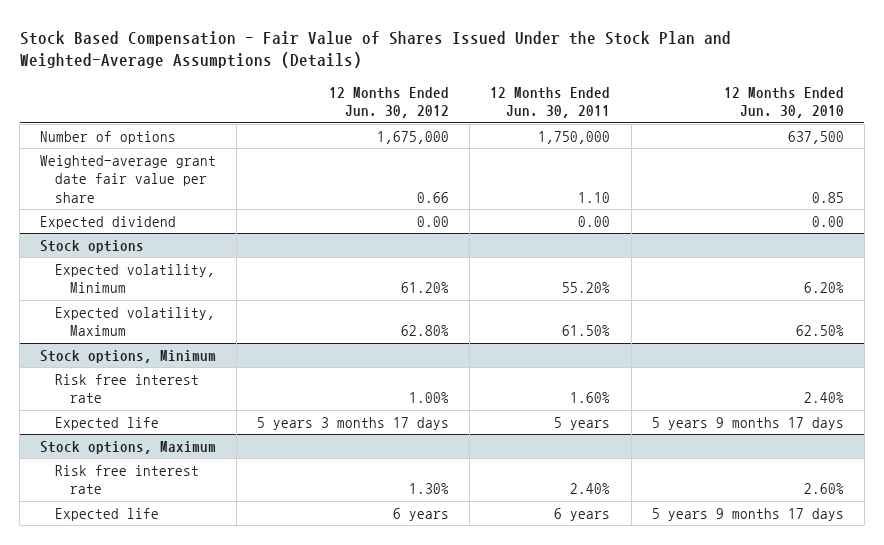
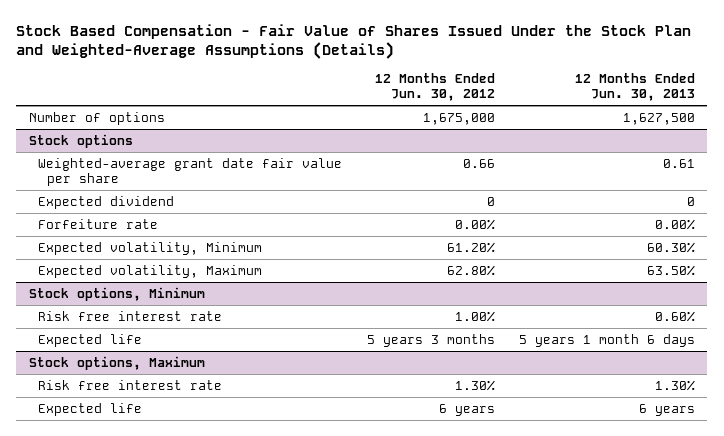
- | 12 Months Ended Jun. 30, 2012 | 12 Months Ended Jun. 30, 2011 | 12 Months Ended Jun. 30, 2010
+ | 12 Months Ended Jun. 30, 2012 | 12 Months Ended Jun. 30, 2013
- Weighted-average grant date fair value per share | 0.66 | 1.10 | 0.85
- Expected dividend | 0.00 | 0.00 | 0.00
@ Stock options
+ Weighted-average grant date fair value per share | 0.66 | 0.61
+ Expected dividend | 0 | 0
+ Forfeiture rate | 0.00% | 0.00%
@ Stock options, Minimum
- Expected life | 5 years 3 months 17 days | 5 years | 5 years 9 months 17 days
+ Expected life | 5 years 3 months | 5 years 1 month 6 days

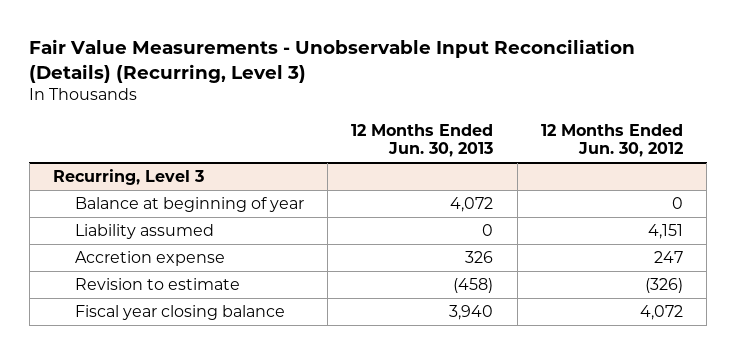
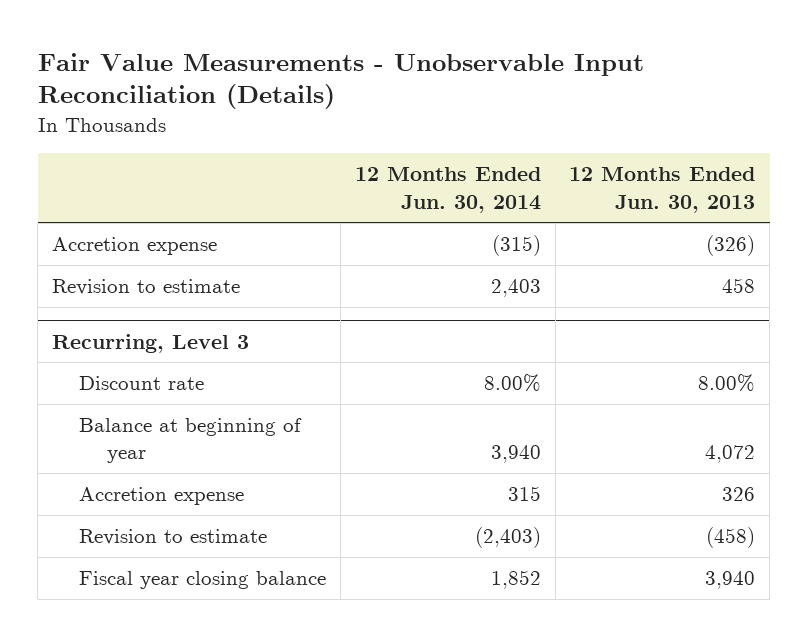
- Fair Value Measurements - Unobservable Input Reconciliation (Details) (Recurring, Level 3)
+ Fair Value Measurements - Unobservable Input Reconciliation (Details)
- | 12 Months Ended Jun. 30, 2013 | 12 Months Ended Jun. 30, 2012
+ | 12 Months Ended Jun. 30, 2014 | 12 Months Ended Jun. 30, 2013
+ Accretion expense | (315) | (326)
+ Revision to estimate | 2,403 | 458
@ Recurring, Level 3
+ Discount rate | 8.00% | 8.00%
- Liability assumed | 0 | 4,151

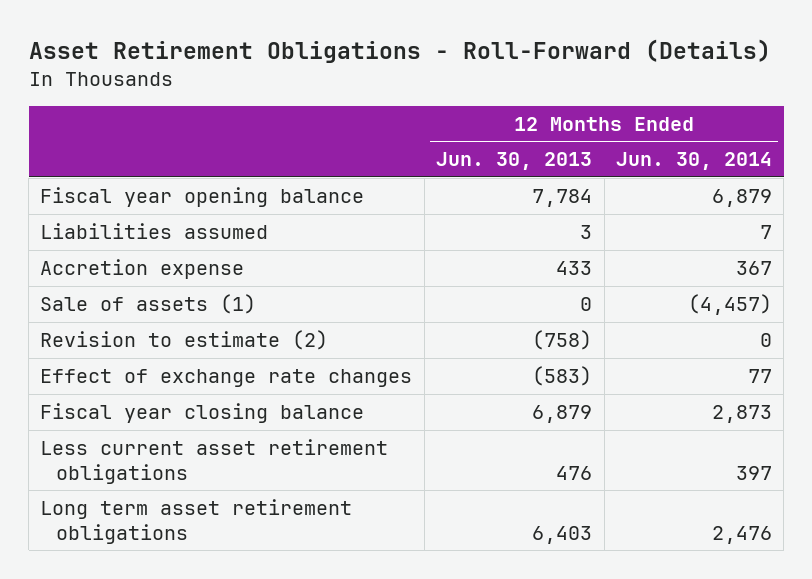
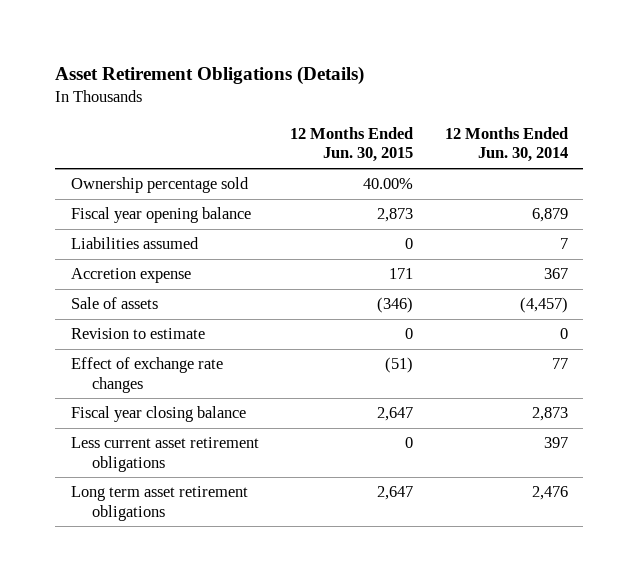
- Asset Retirement Obligations - Roll-Forward (Details)
+ Asset Retirement Obligations (Details)
- | 12 Months Ended Jun. 30, 2013 | 12 Months Ended Jun. 30, 2014
+ | 12 Months Ended Jun. 30, 2015 | 12 Months Ended Jun. 30, 2014
+ Ownership percentage sold | 40.00% |
- Sale of assets (1) | 0 | (4,457)
- Revision to estimate (2) | (758) | 0
+ Sale of assets | (346) | (4,457)
+ Revision to estimate | 0 | 0

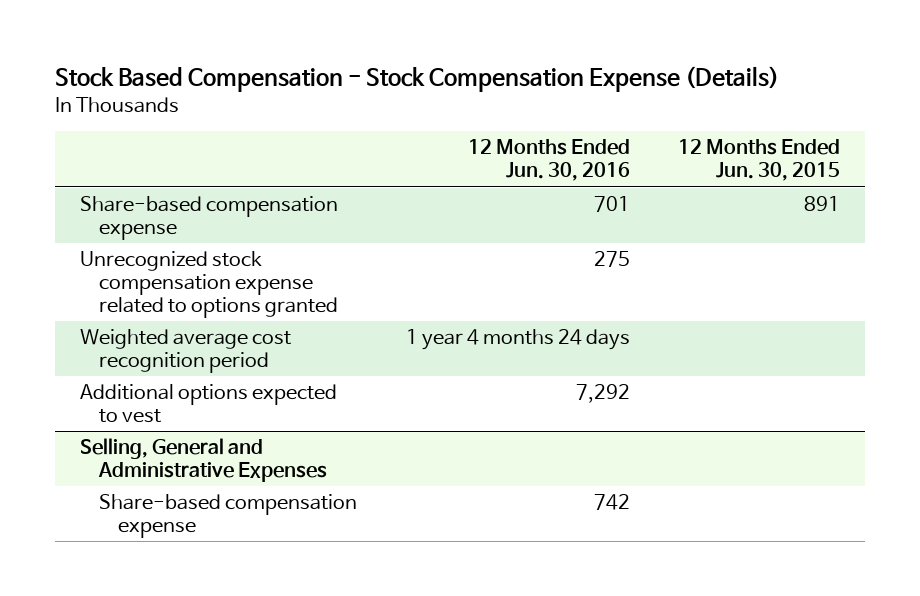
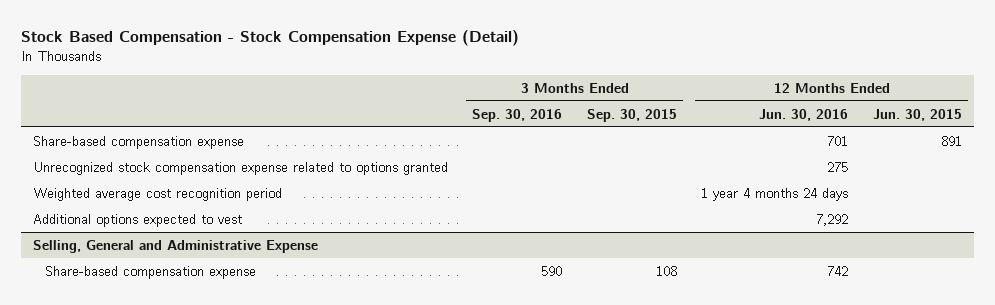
- Stock Based Compensation - Stock Compensation Expense (Details)
+ Stock Based Compensation - Stock Compensation Expense (Detail)
- | 12 Months Ended Jun. 30, 2016 | 12 Months Ended Jun. 30, 2015
+ | 3 Months Ended Sep. 30, 2016 | 3 Months Ended Sep. 30, 2015 | 12 Months Ended Jun. 30, 2016 | 12 Months Ended Jun. 30, 2015
- Selling, General and Administrative Expenses
+ Selling, General and Administrative Expense

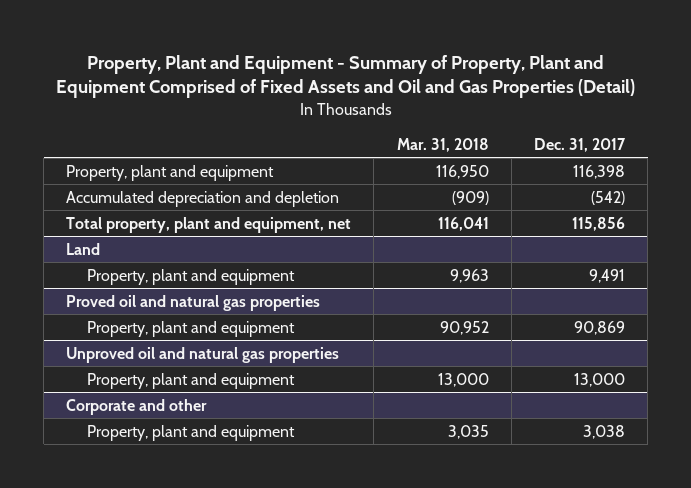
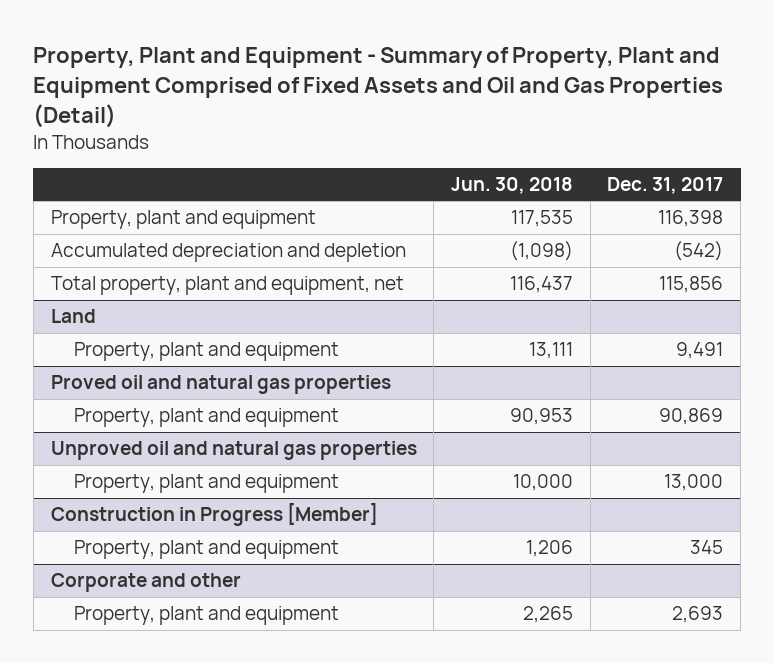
- | Mar. 31, 2018 | Dec. 31, 2017
+ | Jun. 30, 2018 | Dec. 31, 2017
+ Construction in Progress [Member]
+ Property, plant and equipment | 1,206 | 345
@ Corporate and other
- Property, plant and equipment | 3,035 | 3,038
+ Property, plant and equipment | 2,265 | 2,693

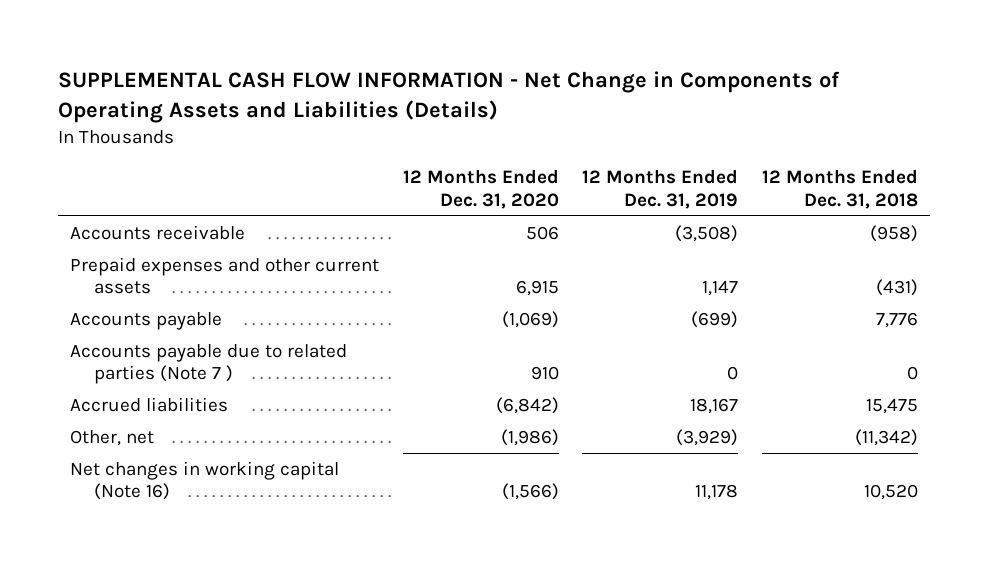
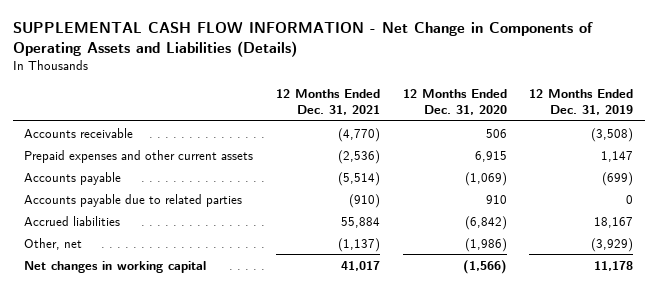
- | 12 Months Ended Dec. 31, 2020 | 12 Months Ended Dec. 31, 2019 | 12 Months Ended Dec. 31, 2018
+ | 12 Months Ended Dec. 31, 2021 | 12 Months Ended Dec. 31, 2020 | 12 Months Ended Dec. 31, 2019
- Accounts payable due to related parties (Note 7 ) | 910 | 0 | 0
+ Accounts payable due to related parties | (910) | 910 | 0
- Net changes in working capital (Note 16) | (1,566) | 11,178 | 10,520
+ Net changes in working capital | 41,017 | (1,566) | 11,178

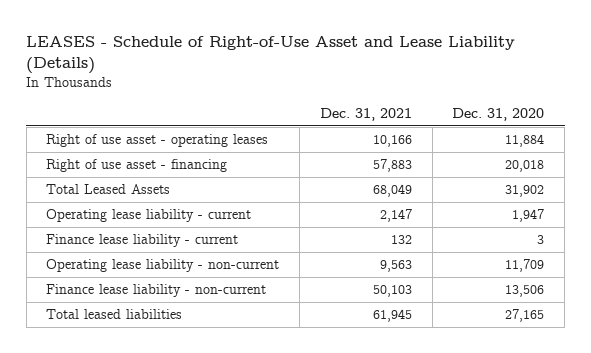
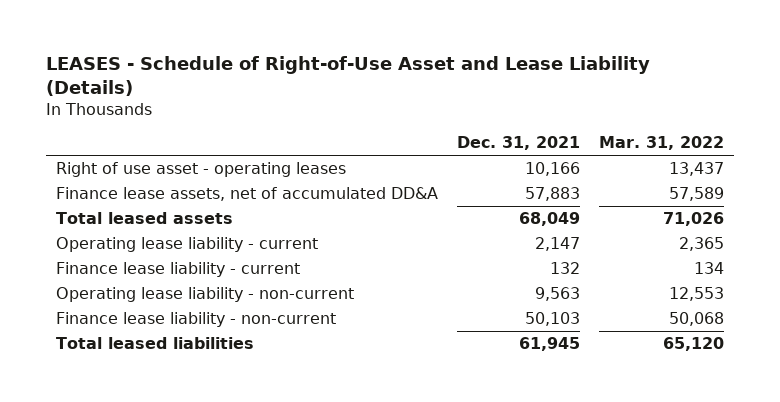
- | Dec. 31, 2021 | Dec. 31, 2020
+ | Dec. 31, 2021 | Mar. 31, 2022
- Right of use asset - financing | 57,883 | 20,018
- Total Leased Assets | 68,049 | 31,902
+ Finance lease assets, net of accumulated DD&A | 57,883 | 57,589
+ Total leased assets | 68,049 | 71,026

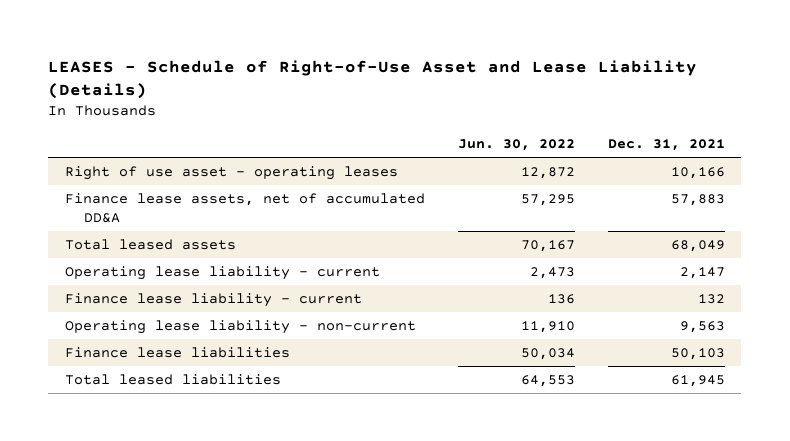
- | Dec. 31, 2021 | Mar. 31, 2022
+ | Jun. 30, 2022 | Dec. 31, 2021
- Finance lease liability - non-current | 50,103 | 50,068
+ Finance lease liabilities | 50,034 | 50,103

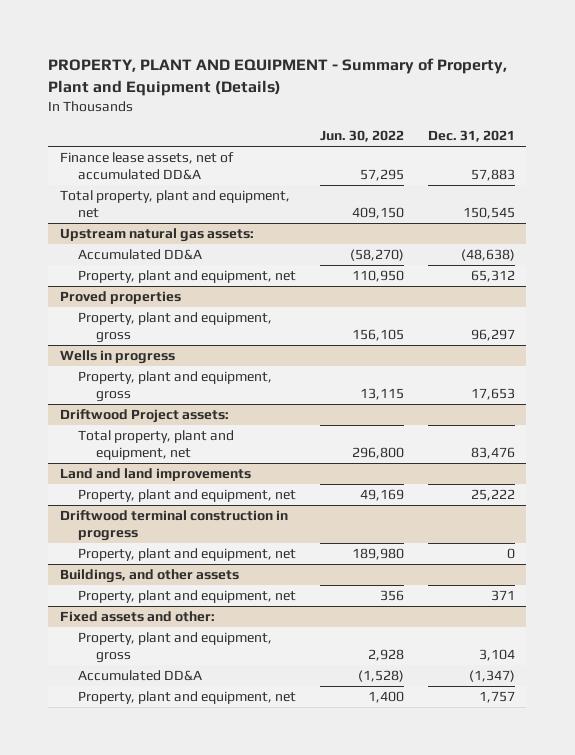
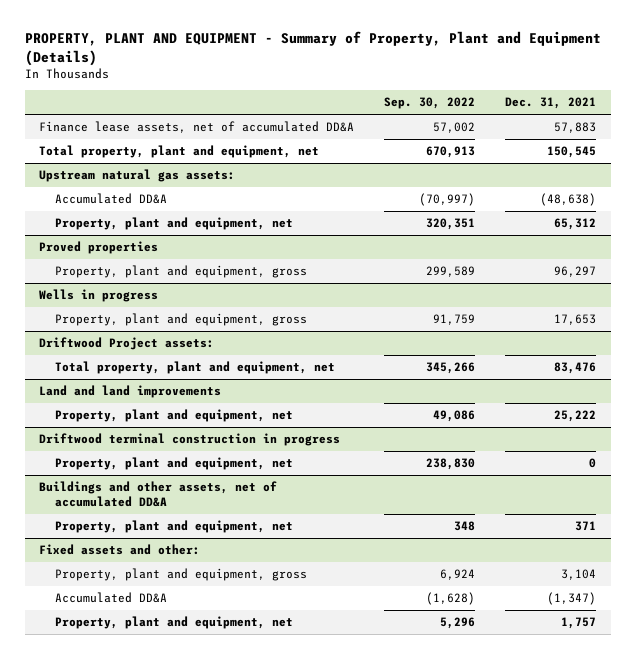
- | Jun. 30, 2022 | Dec. 31, 2021
+ | Sep. 30, 2022 | Dec. 31, 2021
- Buildings, and other assets
+ Buildings and other assets, net of accumulated DD&A

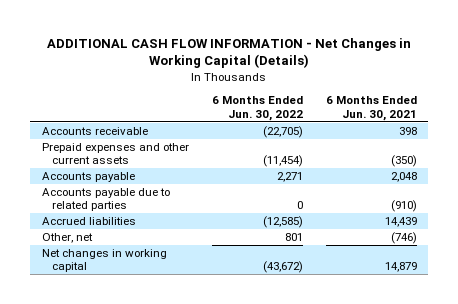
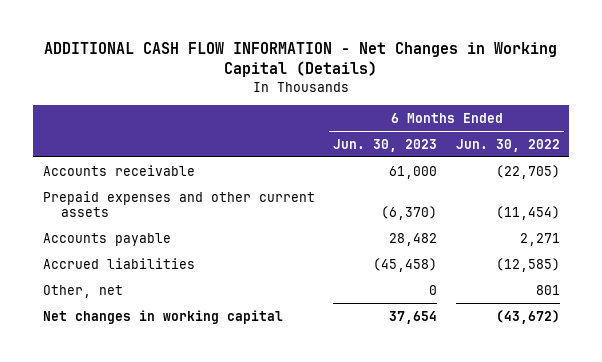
- | 6 Months Ended Jun. 30, 2022 | 6 Months Ended Jun. 30, 2021
+ | 6 Months Ended Jun. 30, 2023 | 6 Months Ended Jun. 30, 2022
- Accounts payable due to related parties | 0 | (910)

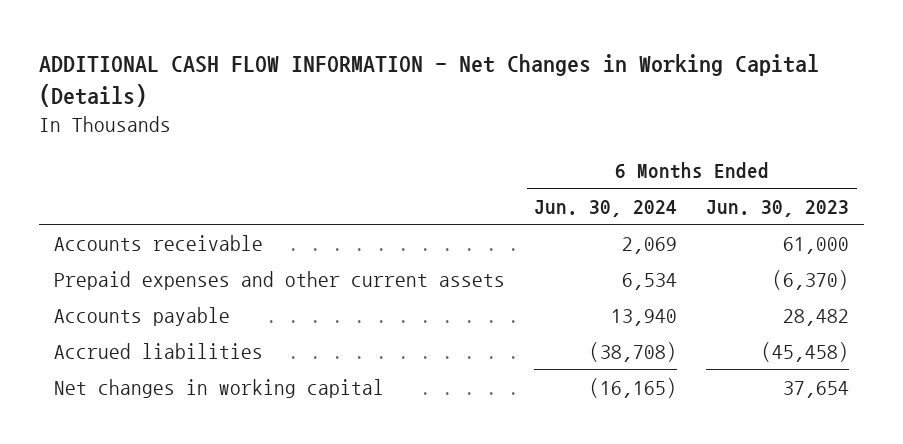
- | 6 Months Ended Jun. 30, 2023 | 6 Months Ended Jun. 30, 2022
+ | 6 Months Ended Jun. 30, 2024 | 6 Months Ended Jun. 30, 2023
- Other, net | 0 | 801

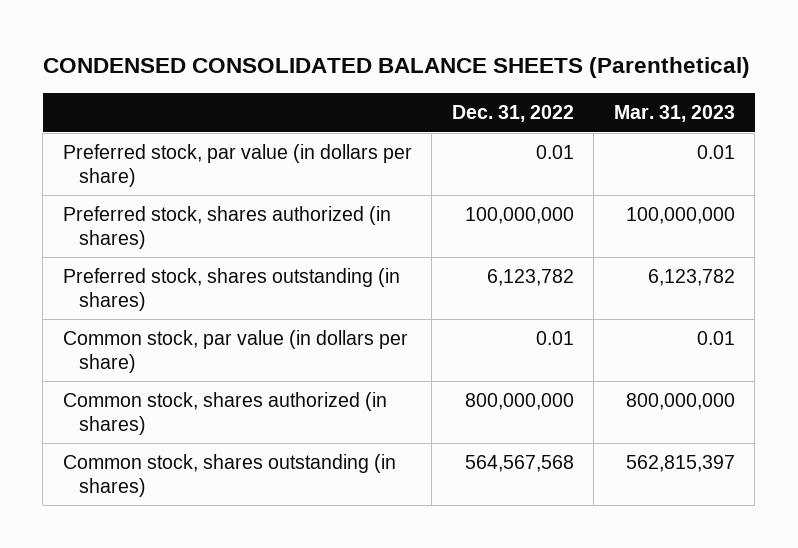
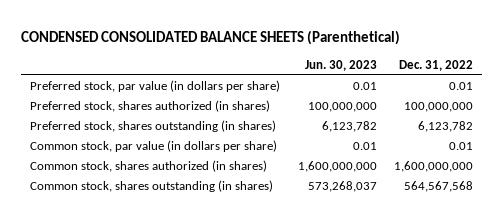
- | Dec. 31, 2022 | Mar. 31, 2023
+ | Jun. 30, 2023 | Dec. 31, 2022
- Common stock, shares authorized (in shares) | 800,000,000 | 800,000,000
+ Common stock, shares authorized (in shares) | 1,600,000,000 | 1,600,000,000

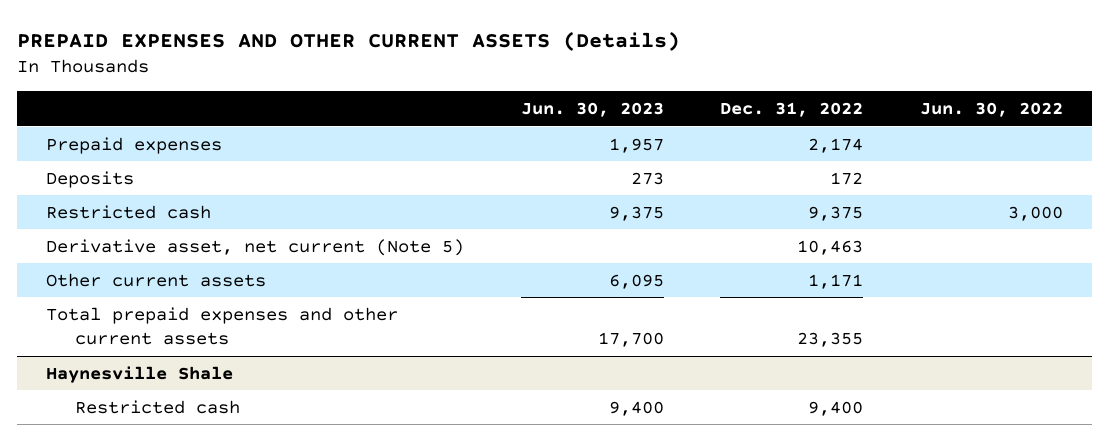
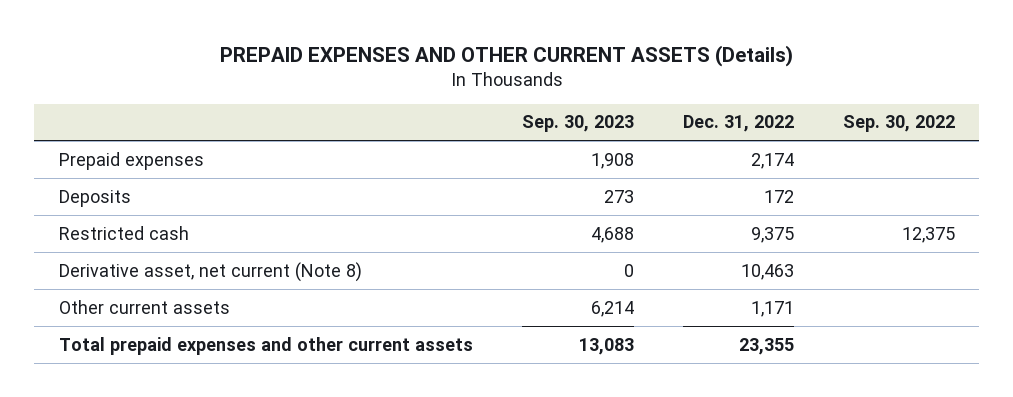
- | Jun. 30, 2023 | Dec. 31, 2022 | Jun. 30, 2022
+ | Sep. 30, 2023 | Dec. 31, 2022 | Sep. 30, 2022
- Derivative asset, net current (Note 5) | | 10,463 |
+ Derivative asset, net current (Note 8) | 0 | 10,463 |
- Haynesville Shale
- Restricted cash | 9,400 | 9,400 |

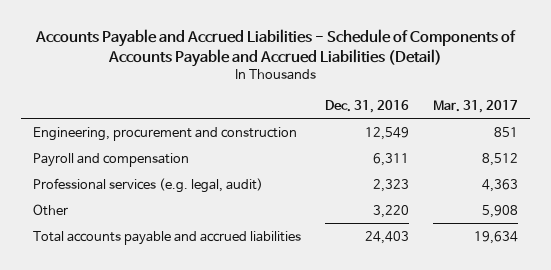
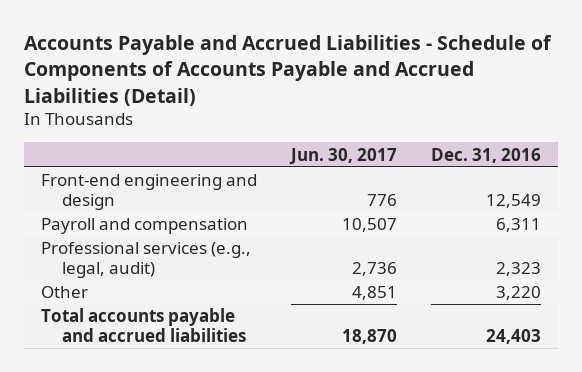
- | Dec. 31, 2016 | Mar. 31, 2017
+ | Jun. 30, 2017 | Dec. 31, 2016
- Engineering, procurement and construction | 12,549 | 851
+ Front-end engineering and design | 776 | 12,549
- Professional services (e.g. legal, audit) | 2,323 | 4,363
+ Professional services (e.g., legal, audit) | 2,736 | 2,323

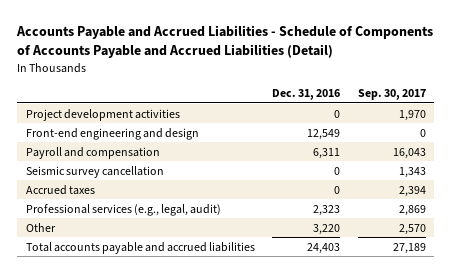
- | Jun. 30, 2017 | Dec. 31, 2016
+ | Dec. 31, 2016 | Sep. 30, 2017
+ Project development activities | 0 | 1,970
+ Seismic survey cancellation | 0 | 1,343
+ Accrued taxes | 0 | 2,394

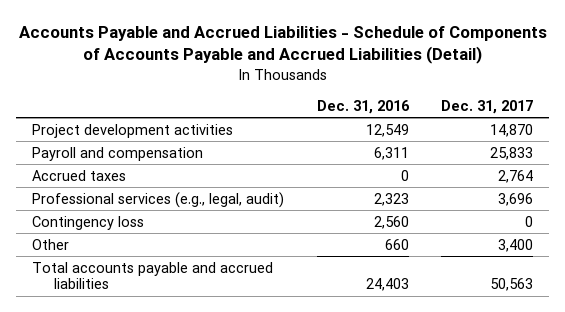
- | Dec. 31, 2016 | Sep. 30, 2017
+ | Dec. 31, 2016 | Dec. 31, 2017
- Project development activities | 0 | 1,970
- Front-end engineering and design | 12,549 | 0
+ Project development activities | 12,549 | 14,870
- Seismic survey cancellation | 0 | 1,343
- Other | 3,220 | 2,570
+ Contingency loss | 2,560 | 0
+ Other | 660 | 3,400

